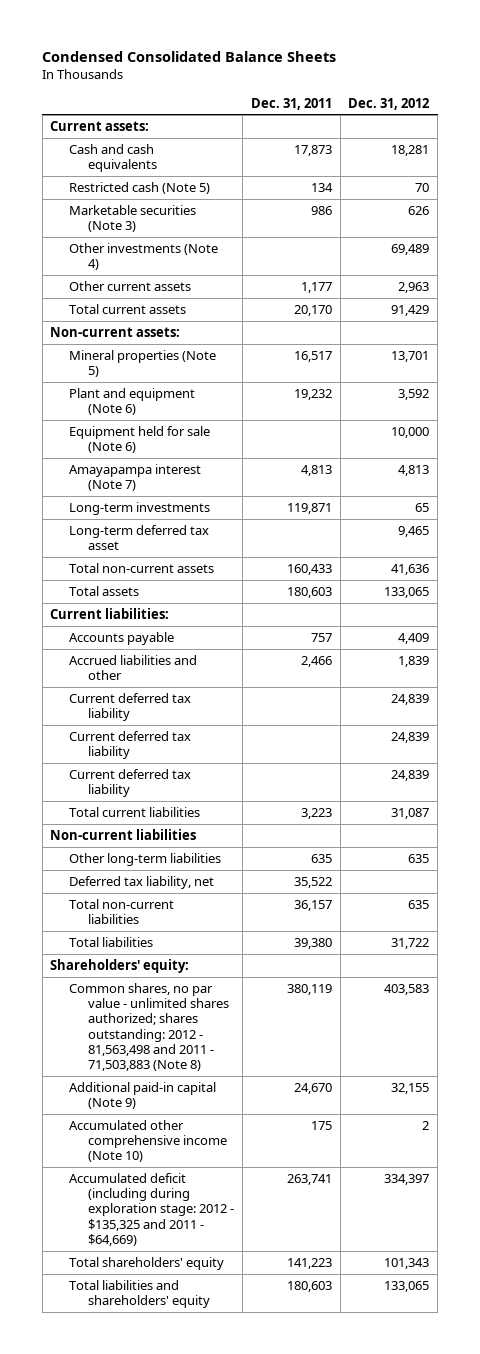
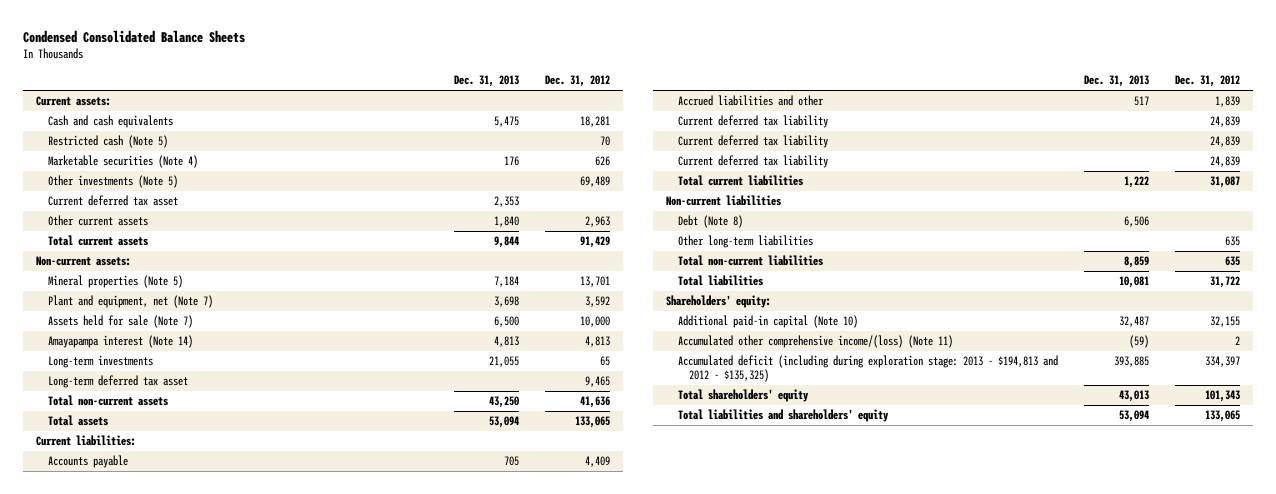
- | Dec. 31, 2011 | Dec. 31, 2012
+ | Dec. 31, 2013 | Dec. 31, 2012
- Marketable securities (Note 3) | 986 | 626
- Other investments (Note 4) | | 69,489
+ Marketable securities (Note 4) | 176 | 626
+ Other investments (Note 5) | | 69,489
+ Current deferred tax asset | 2,353 |
- Plant and equipment (Note 6) | 19,232 | 3,592
- Equipment held for sale (Note 6) | | 10,000
- Amayapampa interest (Note 7) | 4,813 | 4,813
+ Plant and equipment, net (Note 7) | 3,698 | 3,592
+ Assets held for sale (Note 7) | 6,500 | 10,000
+ Amayapampa interest (Note 14) | 4,813 | 4,813
+ Debt (Note 8) | 6,506 |
- Deferred tax liability, net | 35,522 |
- Common shares, no par value - unlimited shares authorized; shares outstanding: 2012 - 81,563,498 and 2011 - 71,503,883 (Note 8) | 380,119 | 403,583
- Additional paid-in capital (Note 9) | 24,670 | 32,155
- Accumulated other comprehensive income (Note 10) | 175 | 2
- Accumulated deficit (including during exploration stage: 2012 - $135,325 and 2011 - $64,669) | 263,741 | 334,397
+ Additional paid-in capital (Note 10) | 32,487 | 32,155
+ Accumulated other comprehensive income/(loss) (Note 11) | (59) | 2
+ Accumulated deficit (including during exploration stage: 2013 - $194,813 and 2012 - $135,325) | 393,885 | 334,397

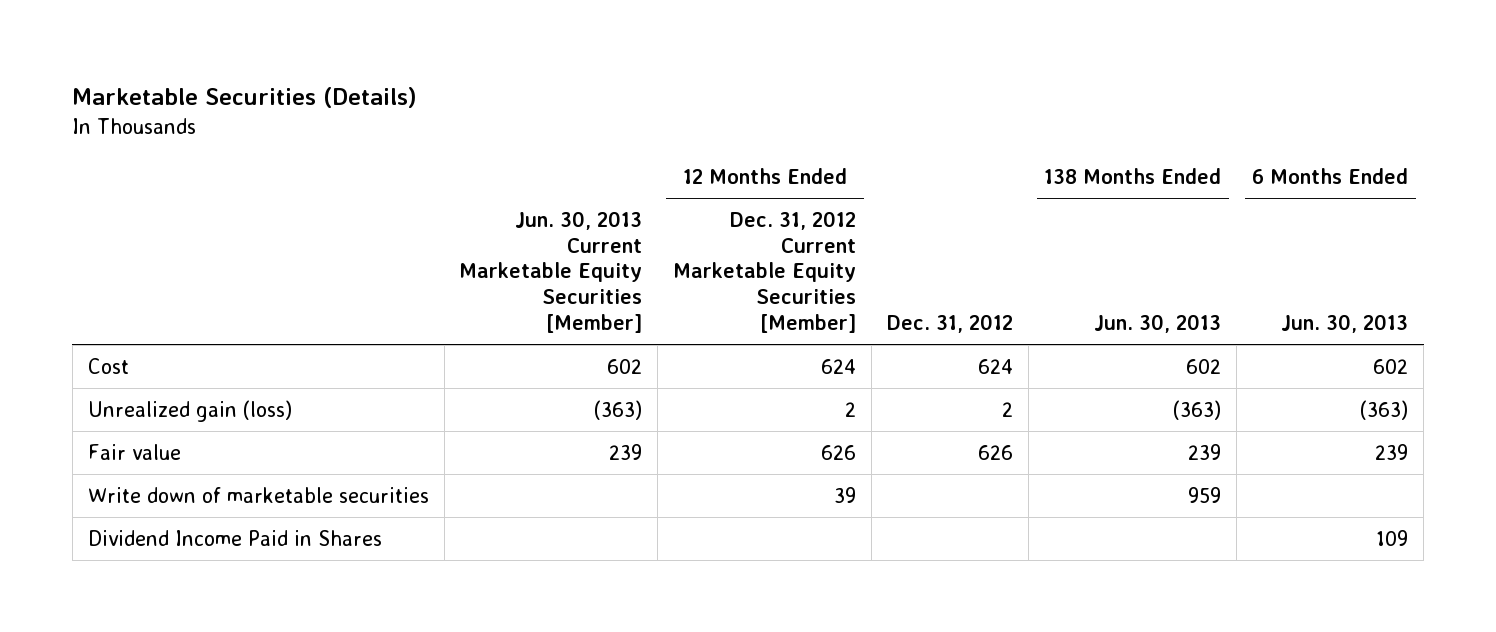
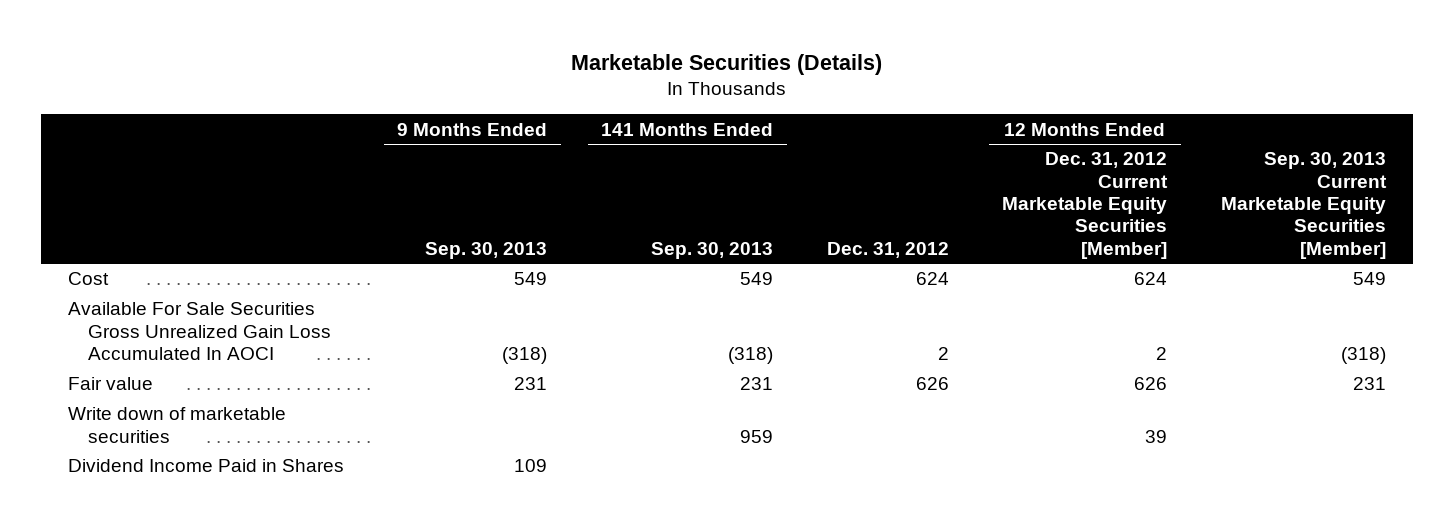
- | Jun. 30, 2013 Current Marketable Equity Securities [Member] | 12 Months Ended Dec. 31, 2012 Current Marketable Equity Securities [Member] | Dec. 31, 2012 | 138 Months Ended Jun. 30, 2013 | 6 Months Ended Jun. 30, 2013
+ | 9 Months Ended Sep. 30, 2013 | 141 Months Ended Sep. 30, 2013 | Dec. 31, 2012 | 12 Months Ended Dec. 31, 2012 Current Marketable Equity Securities [Member] | Sep. 30, 2013 Current Marketable Equity Securities [Member]
- Unrealized gain (loss) | (363) | 2 | 2 | (363) | (363)
+ Available For Sale Securities Gross Unrealized Gain Loss Accumulated In AOCI | (318) | (318) | 2 | 2 | (318)

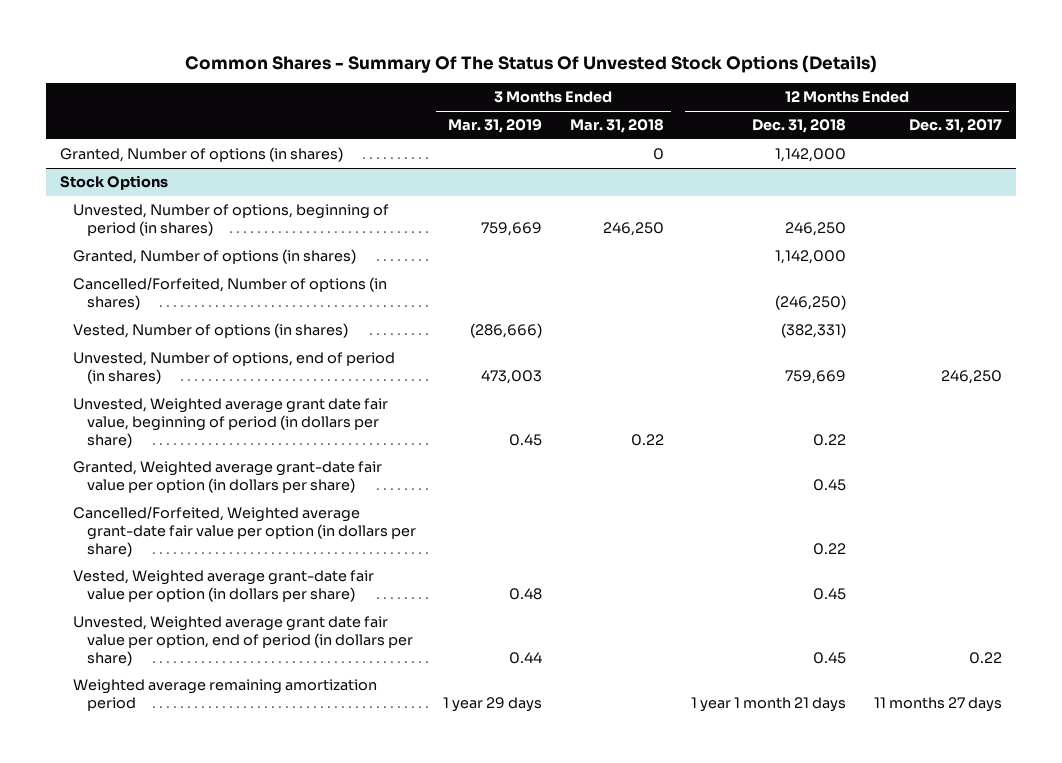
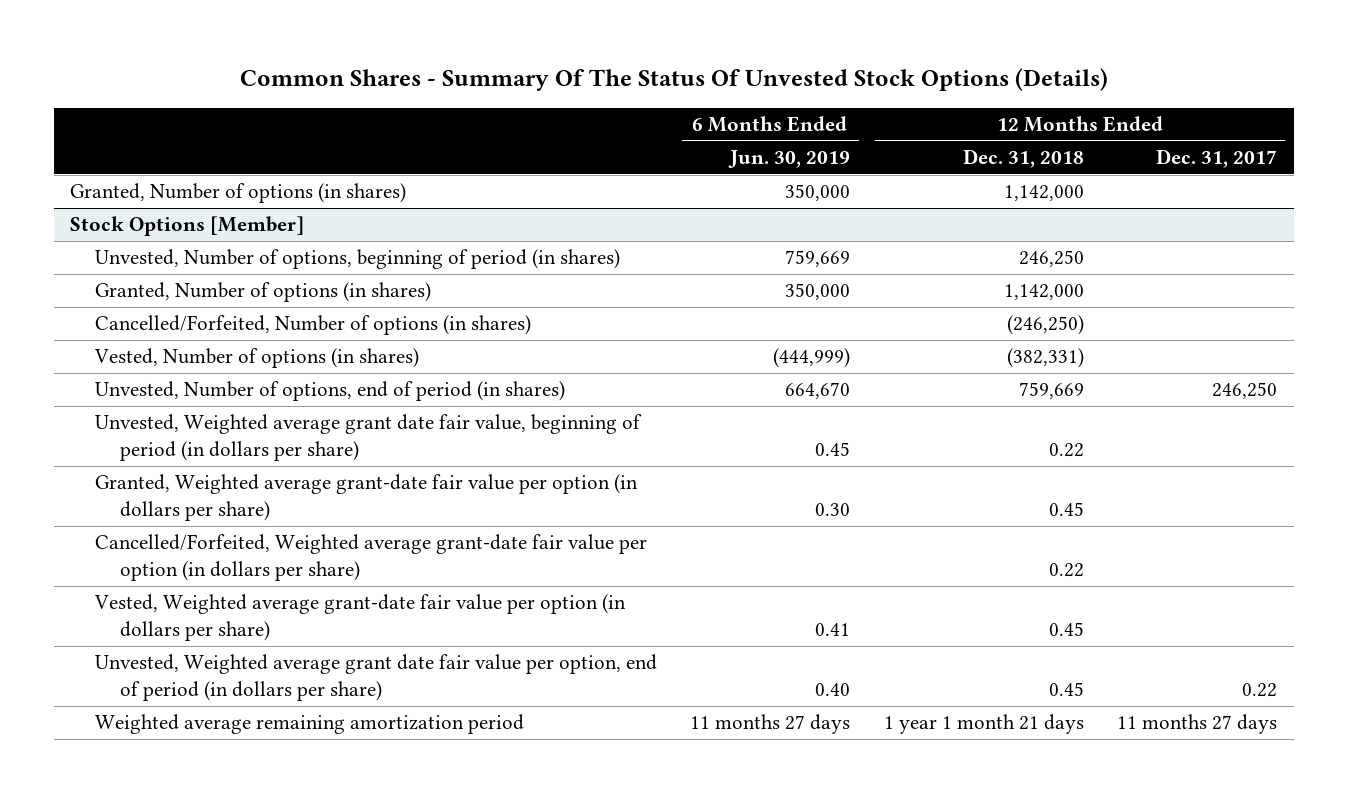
- | 3 Months Ended Mar. 31, 2019 | 3 Months Ended Mar. 31, 2018 | 12 Months Ended Dec. 31, 2018 | 12 Months Ended Dec. 31, 2017
+ | 6 Months Ended Jun. 30, 2019 | 12 Months Ended Dec. 31, 2018 | 12 Months Ended Dec. 31, 2017
- Stock Options
+ Stock Options [Member]

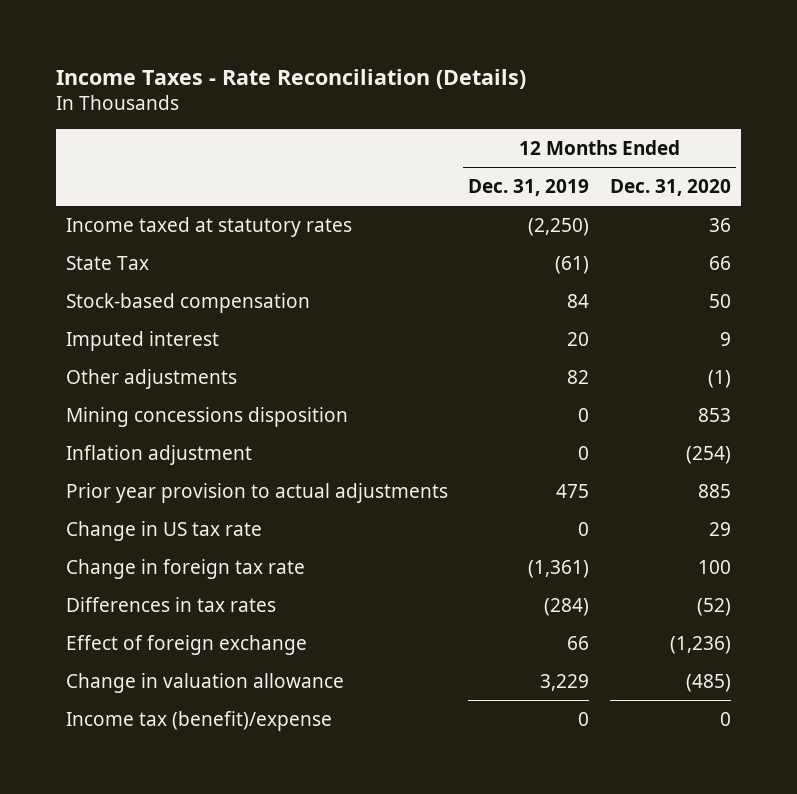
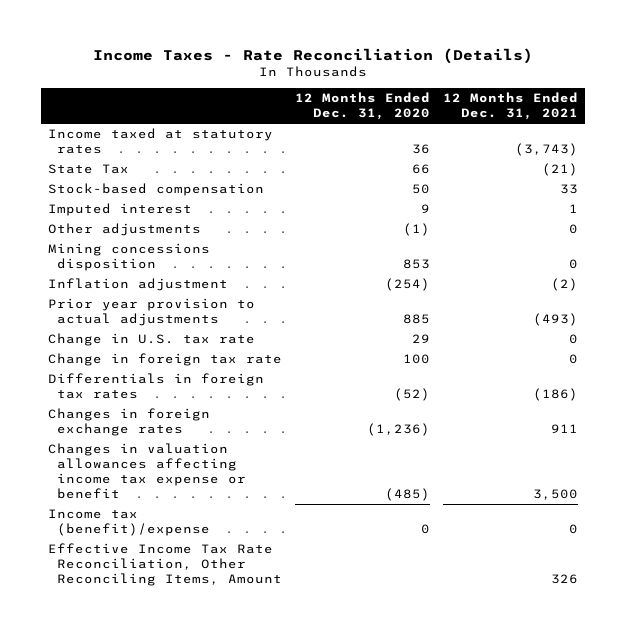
- | 12 Months Ended Dec. 31, 2019 | 12 Months Ended Dec. 31, 2020
+ | 12 Months Ended Dec. 31, 2020 | 12 Months Ended Dec. 31, 2021
- Change in US tax rate | 0 | 29
+ Change in U.S. tax rate | 29 | 0
- Differences in tax rates | (284) | (52)
- Effect of foreign exchange | 66 | (1,236)
- Change in valuation allowance | 3,229 | (485)
+ Differentials in foreign tax rates | (52) | (186)
+ Changes in foreign exchange rates | (1,236) | 911
+ Changes in valuation allowances affecting income tax expense or benefit | (485) | 3,500
+ Effective Income Tax Rate Reconciliation, Other Reconciling Items, Amount | | 326

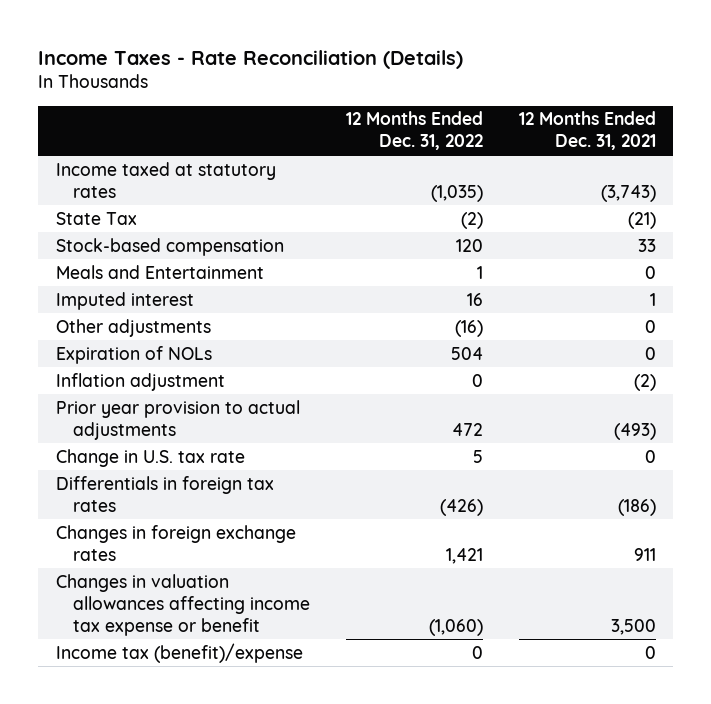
- | 12 Months Ended Dec. 31, 2020 | 12 Months Ended Dec. 31, 2021
+ | 12 Months Ended Dec. 31, 2022 | 12 Months Ended Dec. 31, 2021
+ Meals and Entertainment | 1 | 0
- Mining concessions disposition | 853 | 0
+ Expiration of NOLs | 504 | 0
- Change in foreign tax rate | 100 | 0
- Effective Income Tax Rate Reconciliation, Other Reconciling Items, Amount | | 326

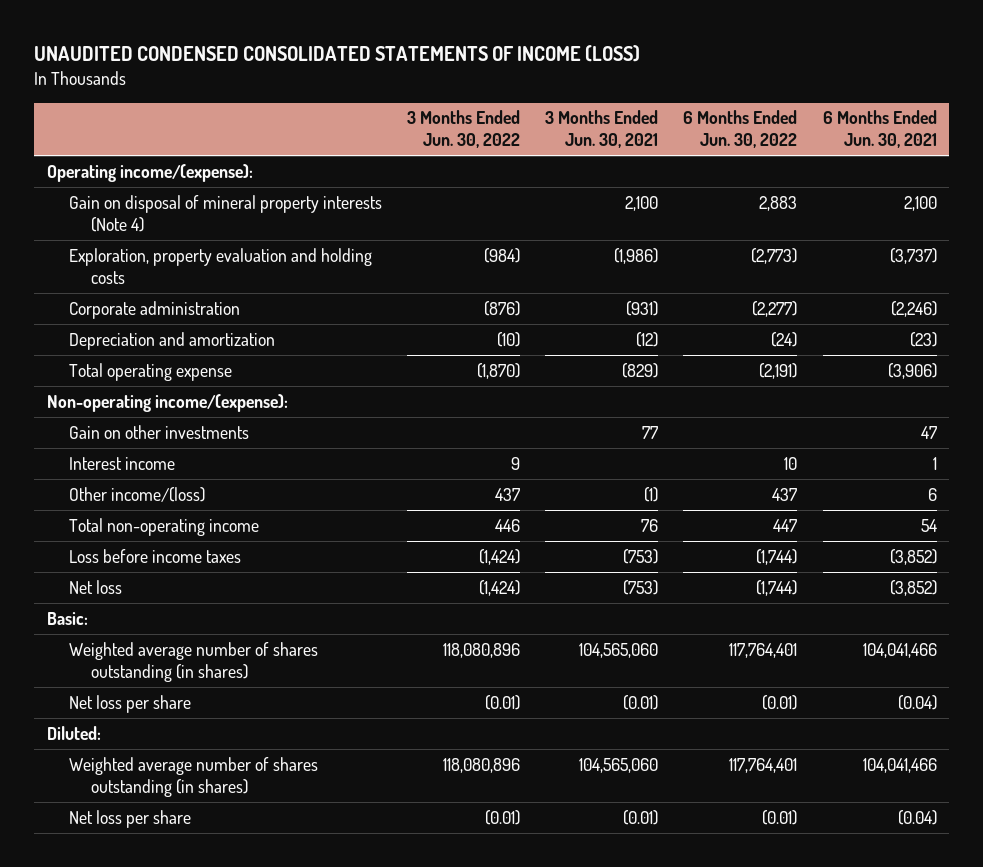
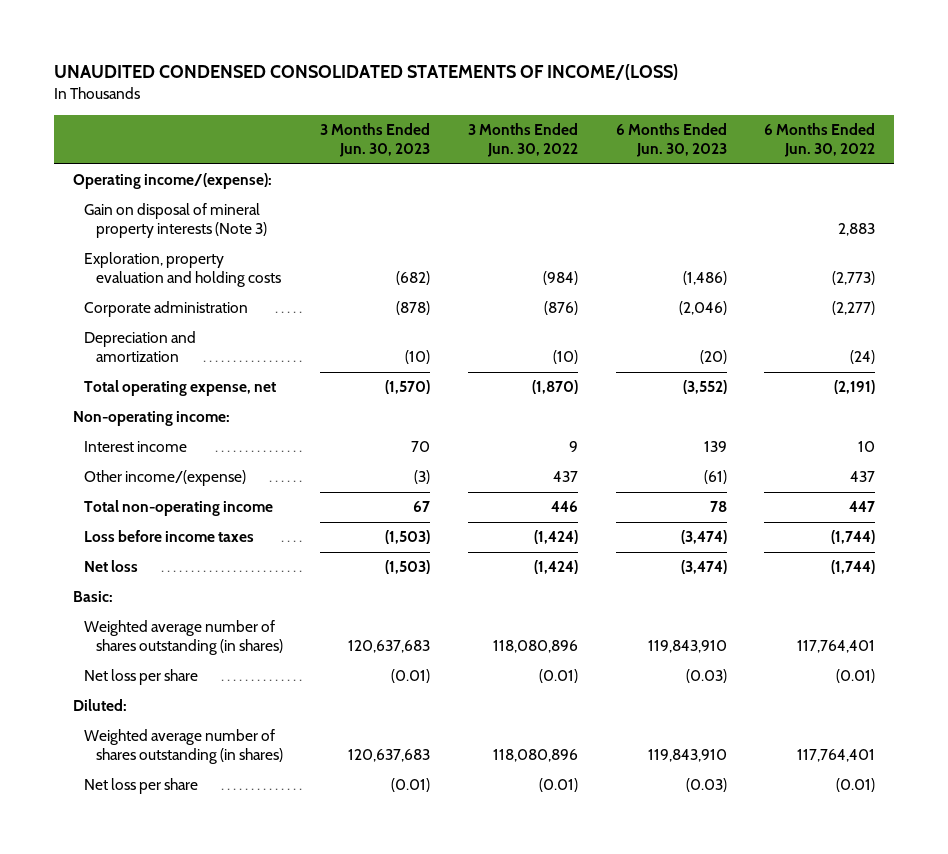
- UNAUDITED CONDENSED CONSOLIDATED STATEMENTS OF INCOME (LOSS)
+ UNAUDITED CONDENSED CONSOLIDATED STATEMENTS OF INCOME/(LOSS)
- | 3 Months Ended Jun. 30, 2022 | 3 Months Ended Jun. 30, 2021 | 6 Months Ended Jun. 30, 2022 | 6 Months Ended Jun. 30, 2021
+ | 3 Months Ended Jun. 30, 2023 | 3 Months Ended Jun. 30, 2022 | 6 Months Ended Jun. 30, 2023 | 6 Months Ended Jun. 30, 2022
- Gain on disposal of mineral property interests (Note 4) | | 2,100 | 2,883 | 2,100
+ Gain on disposal of mineral property interests (Note 3) | | | | 2,883
- Total operating expense | (1,870) | (829) | (2,191) | (3,906)
- Non-operating income/(expense):
- Gain on other investments | | 77 | | 47
+ Total operating expense, net | (1,570) | (1,870) | (3,552) | (2,191)
+ Non-operating income:
- Other income/(loss) | 437 | (1) | 437 | 6
+ Other income/(expense) | (3) | 437 | (61) | 437

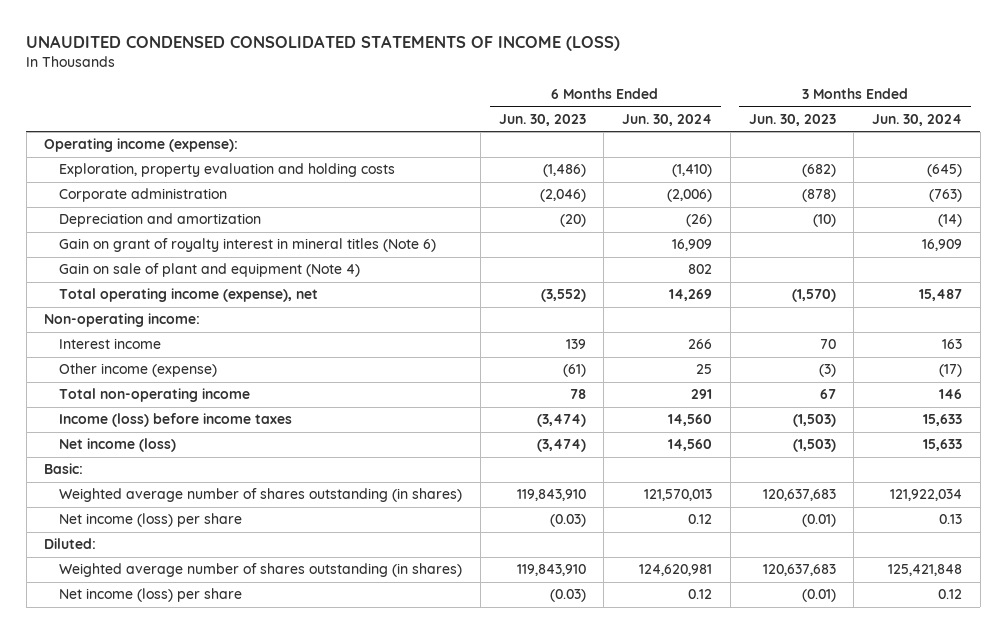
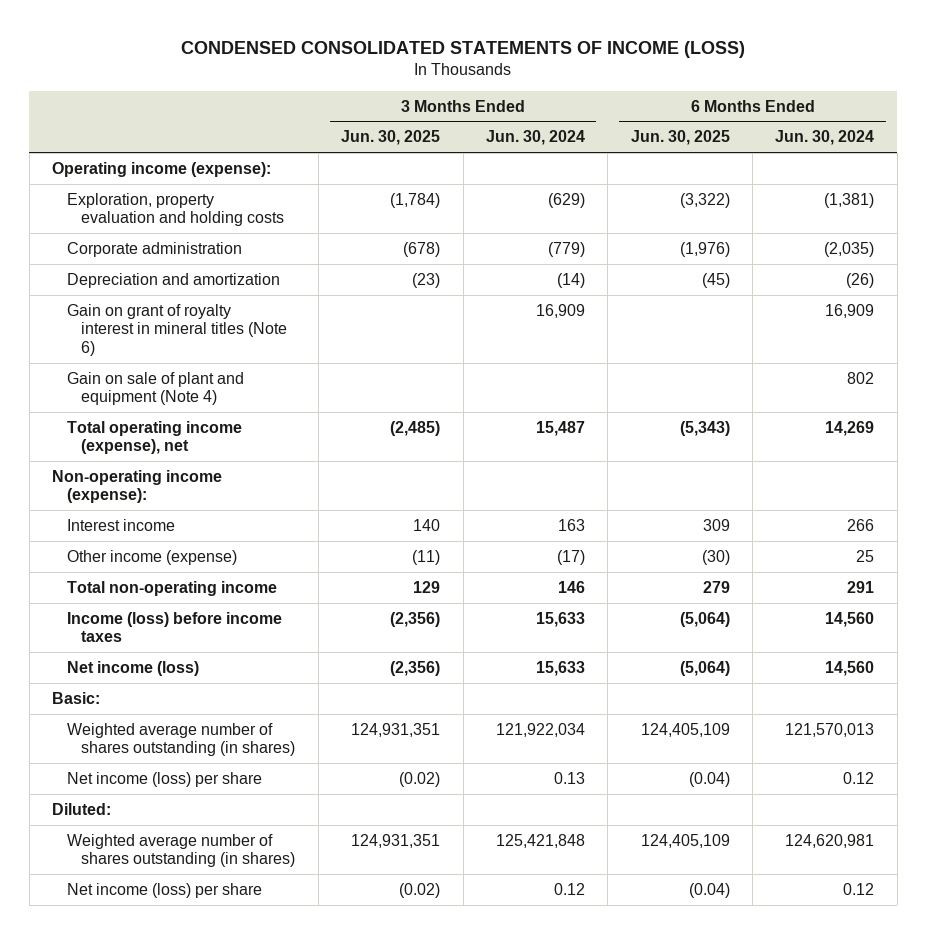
- UNAUDITED CONDENSED CONSOLIDATED STATEMENTS OF INCOME (LOSS)
+ CONDENSED CONSOLIDATED STATEMENTS OF INCOME (LOSS)
- | 6 Months Ended Jun. 30, 2023 | 6 Months Ended Jun. 30, 2024 | 3 Months Ended Jun. 30, 2023 | 3 Months Ended Jun. 30, 2024
+ | 3 Months Ended Jun. 30, 2025 | 3 Months Ended Jun. 30, 2024 | 6 Months Ended Jun. 30, 2025 | 6 Months Ended Jun. 30, 2024
- Exploration, property evaluation and holding costs | (1,486) | (1,410) | (682) | (645)
- Corporate administration | (2,046) | (2,006) | (878) | (763)
+ Exploration, property evaluation and holding costs | (1,784) | (629) | (3,322) | (1,381)
+ Corporate administration | (678) | (779) | (1,976) | (2,035)
- Non-operating income:
+ Non-operating income (expense):

